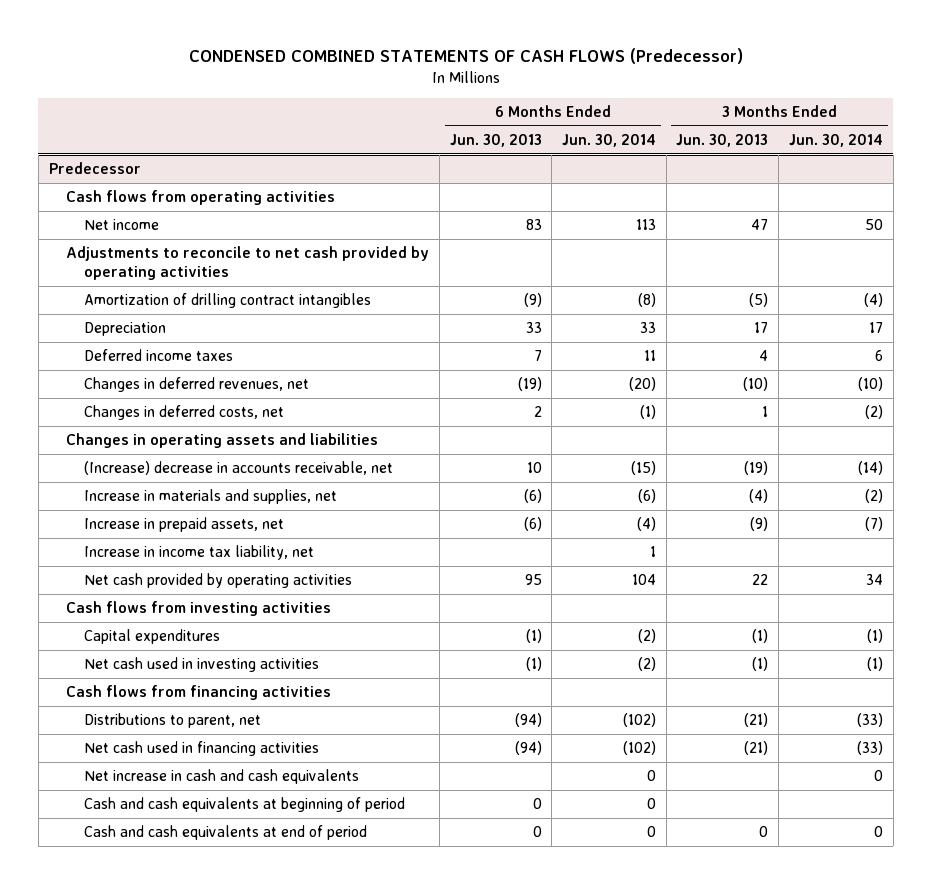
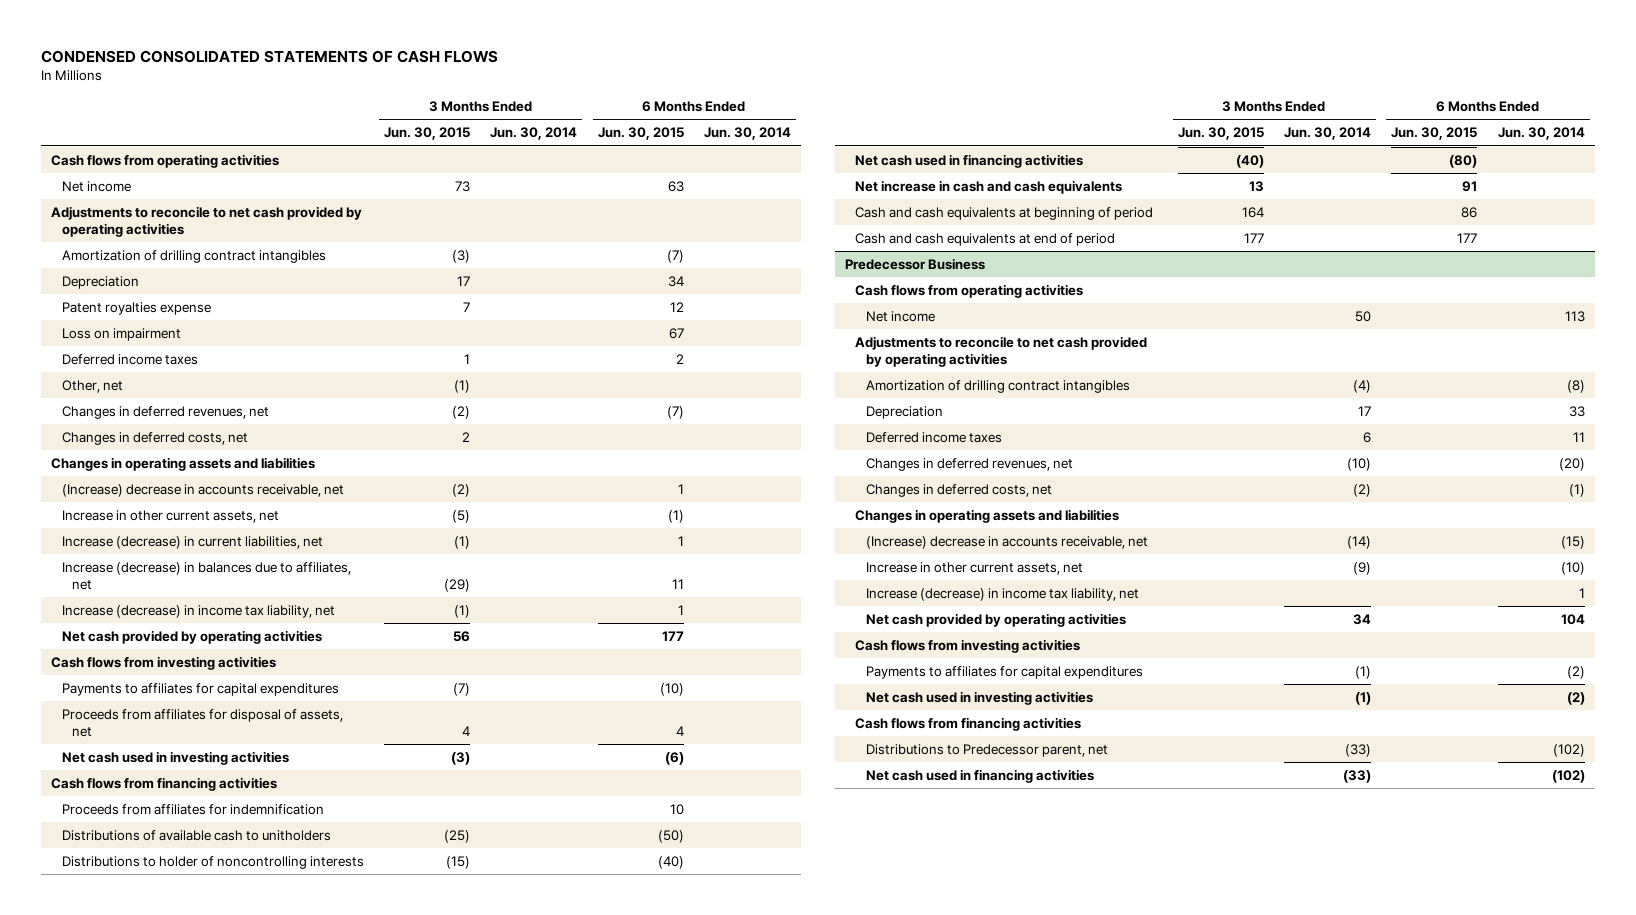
- CONDENSED COMBINED STATEMENTS OF CASH FLOWS (Predecessor)
+ CONDENSED CONSOLIDATED STATEMENTS OF CASH FLOWS
- | 6 Months Ended Jun. 30, 2013 | 6 Months Ended Jun. 30, 2014 | 3 Months Ended Jun. 30, 2013 | 3 Months Ended Jun. 30, 2014
+ | 3 Months Ended Jun. 30, 2015 | 3 Months Ended Jun. 30, 2014 | 6 Months Ended Jun. 30, 2015 | 6 Months Ended Jun. 30, 2014
- Predecessor
+ Cash flows from operating activities
+ Net income | 73 | | 63 |
+ Adjustments to reconcile to net cash provided by operating activities
+ Amortization of drilling contract intangibles | (3) | | (7) |
+ Depreciation | 17 | | 34 |
+ Patent royalties expense | 7 | | 12 |
+ Loss on impairment | | | 67 |
+ Deferred income taxes | 1 | | 2 |
+ Other, net | (1) | | |
+ Changes in deferred revenues, net | (2) | | (7) |
+ Changes in deferred costs, net | 2 | | |
+ Changes in operating assets and liabilities
+ (Increase) decrease in accounts receivable, net | (2) | | 1 |
+ Increase in other current assets, net | (5) | | (1) |
+ Increase (decrease) in current liabilities, net | (1) | | 1 |
+ Increase (decrease) in balances due to affiliates, net | (29) | | 11 |
+ Increase (decrease) in income tax liability, net | (1) | | 1 |
+ Net cash provided by operating activities | 56 | | 177 |
+ Cash flows from investing activities
+ Payments to affiliates for capital expenditures | (7) | | (10) |
+ Proceeds from affiliates for disposal of assets, net | 4 | | 4 |
+ Net cash used in investing activities | (3) | | (6) |
+ Cash flows from financing activities
+ Proceeds from affiliates for indemnification | | | 10 |
+ Distributions of available cash to unitholders | (25) | | (50) |
+ Distributions to holder of noncontrolling interests | (15) | | (40) |
+ Net cash used in financing activities | (40) | | (80) |
+ Net increase in cash and cash equivalents | 13 | | 91 |
+ Cash and cash equivalents at beginning of period | 164 | | 86 |
+ Cash and cash equivalents at end of period | 177 | | 177 |
+ Predecessor Business
- Increase in materials and supplies, net | (6) | (6) | (4) | (2)
- Increase in prepaid assets, net | (6) | (4) | (9) | (7)
- Increase in income tax liability, net | | 1 | |
+ Increase in other current assets, net | | (9) | | (10)
+ Increase (decrease) in income tax liability, net | | | | 1
- Capital expenditures | (1) | (2) | (1) | (1)
+ Payments to affiliates for capital expenditures | | (1) | | (2)
- Distributions to parent, net | (94) | (102) | (21) | (33)
+ Distributions to Predecessor parent, net | | (33) | | (102)
- Net increase in cash and cash equivalents | | 0 | | 0
- Cash and cash equivalents at beginning of period | 0 | 0 | |
- Cash and cash equivalents at end of period | 0 | 0 | 0 | 0

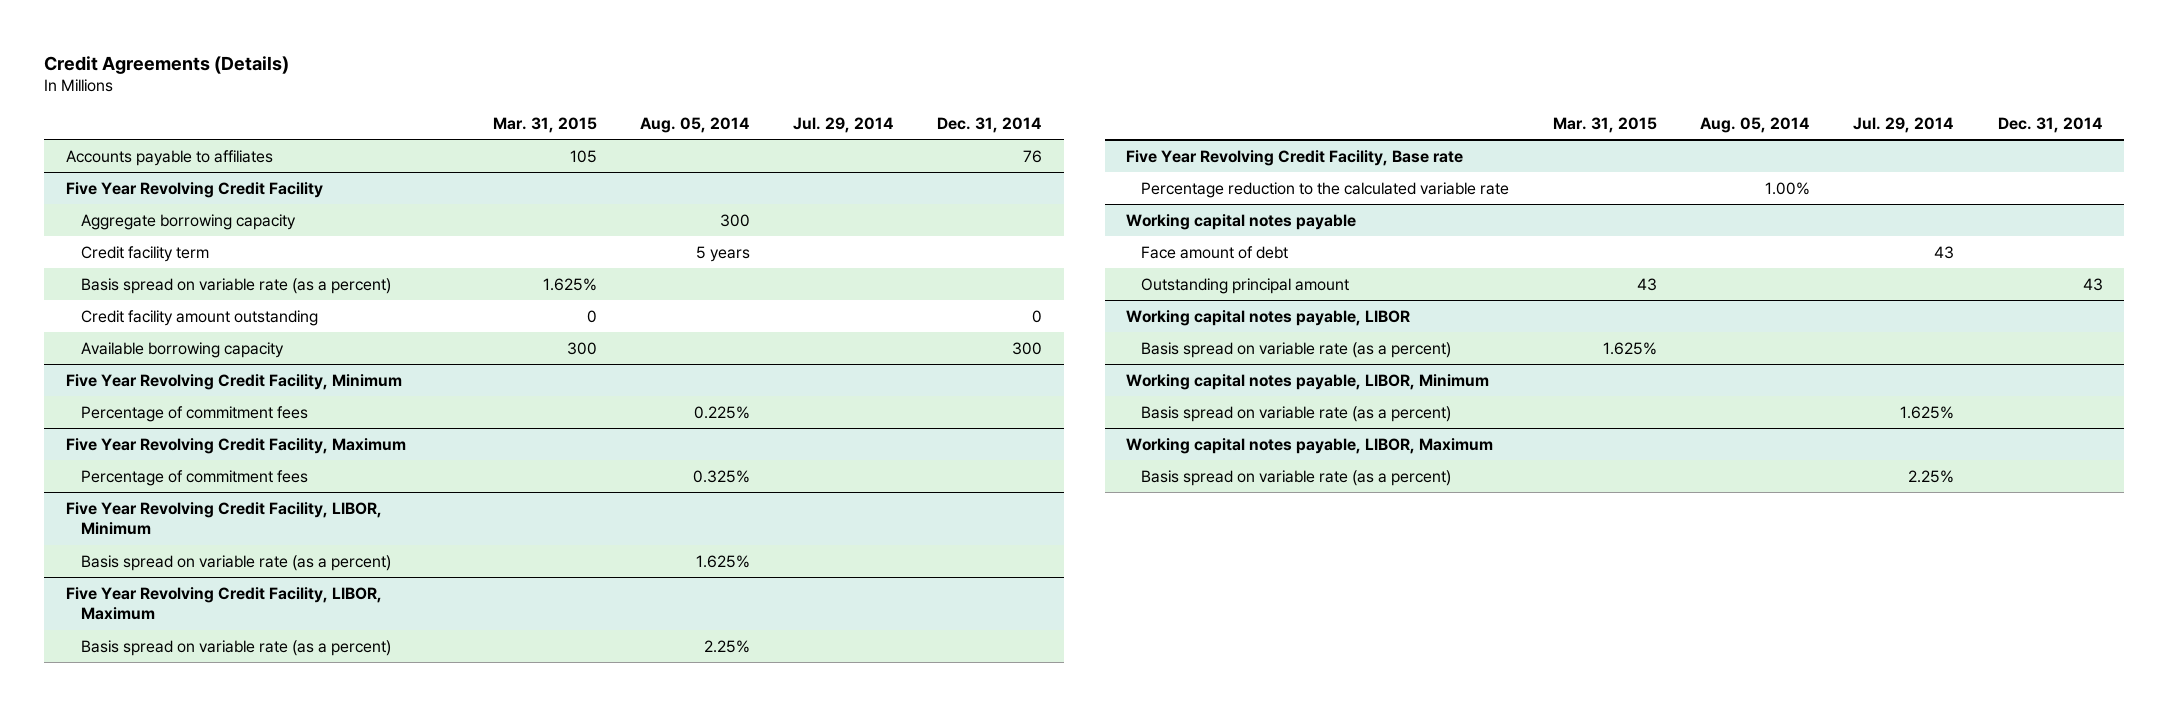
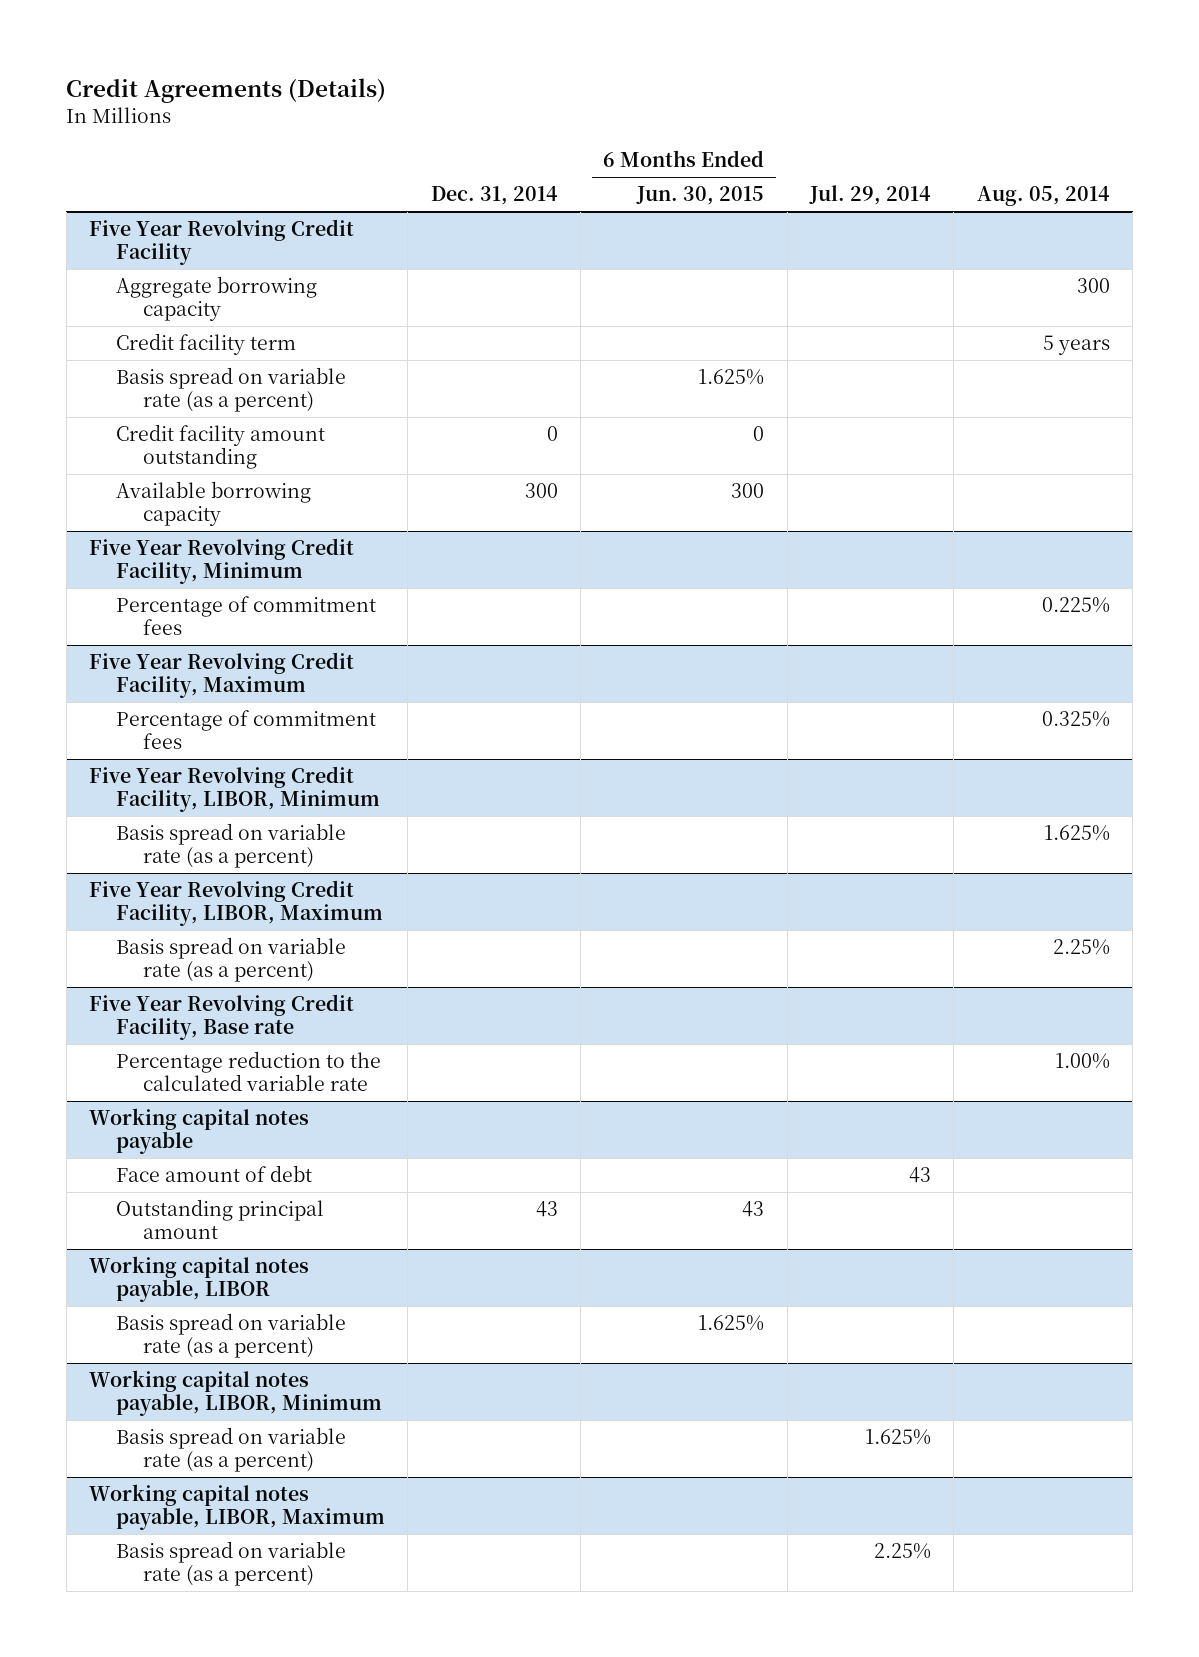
- | Mar. 31, 2015 | Aug. 05, 2014 | Jul. 29, 2014 | Dec. 31, 2014
+ | Dec. 31, 2014 | 6 Months Ended Jun. 30, 2015 | Jul. 29, 2014 | Aug. 05, 2014
- Accounts payable to affiliates | 105 | | | 76

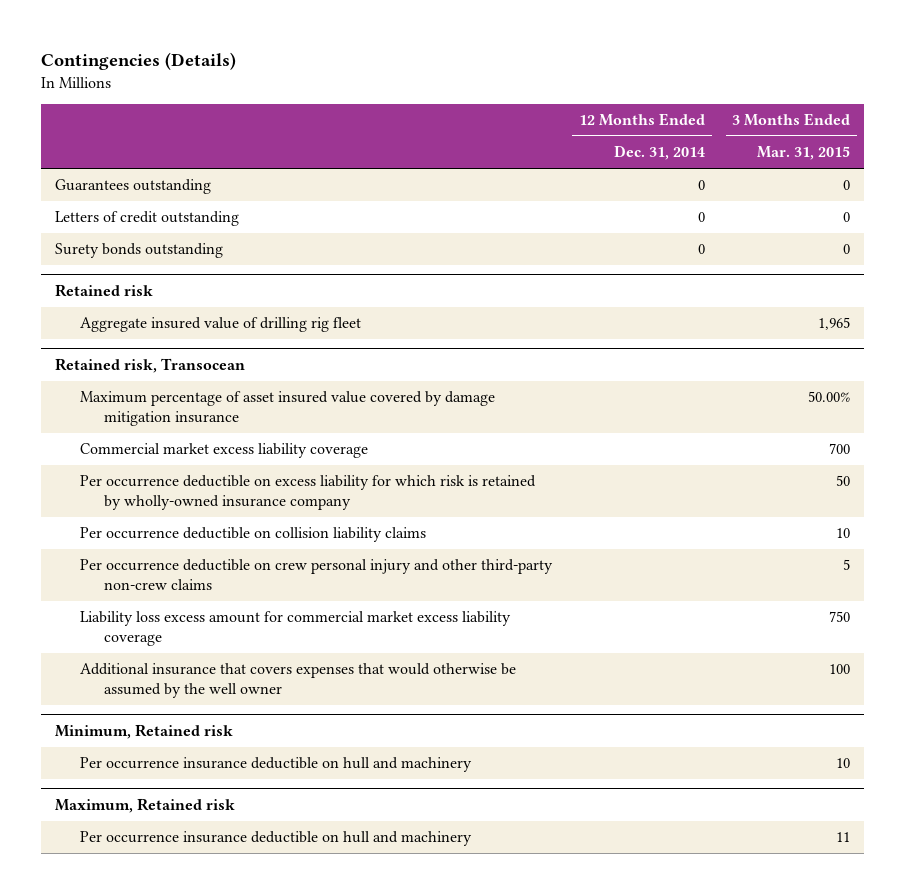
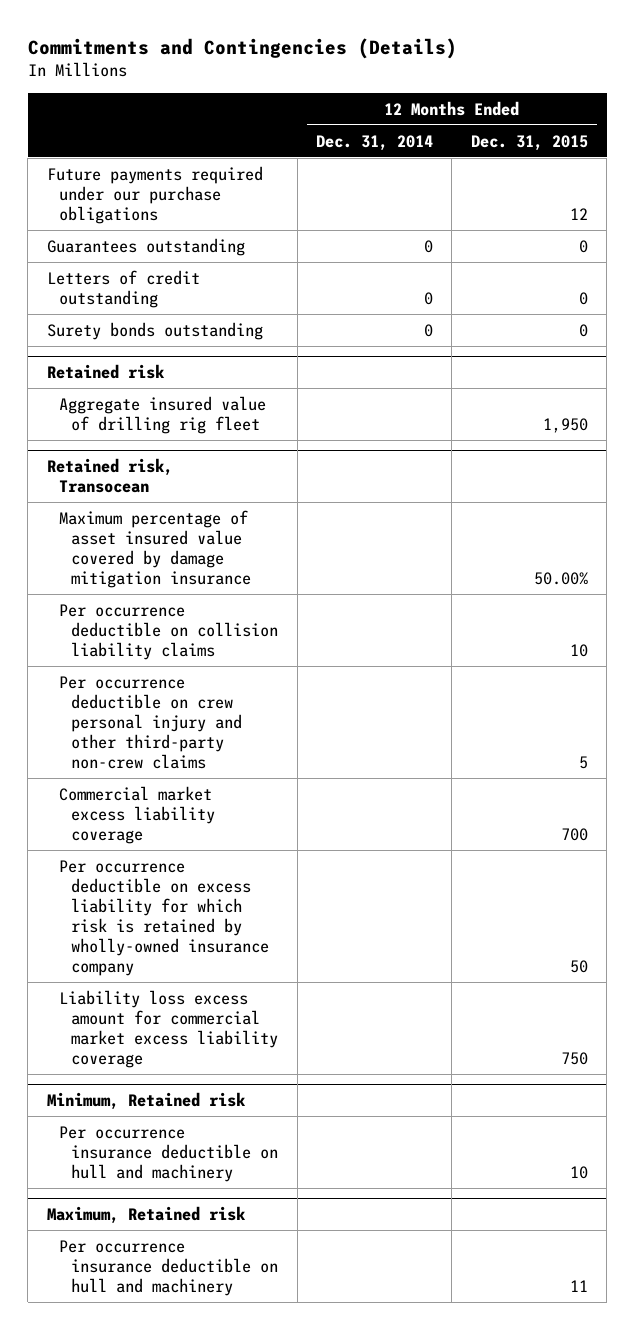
- Contingencies (Details)
+ Commitments and Contingencies (Details)
- | 12 Months Ended Dec. 31, 2014 | 3 Months Ended Mar. 31, 2015
+ | 12 Months Ended Dec. 31, 2014 | 12 Months Ended Dec. 31, 2015
+ Future payments required under our purchase obligations | | 12
@ Retained risk, Transocean
moved down: Commercial market excess liability coverage | | 700
moved down: Per occurrence deductible on excess liability for which risk is retained by wholly-owned insurance company | | 50
- Additional insurance that covers expenses that would otherwise be assumed by the well owner | | 100

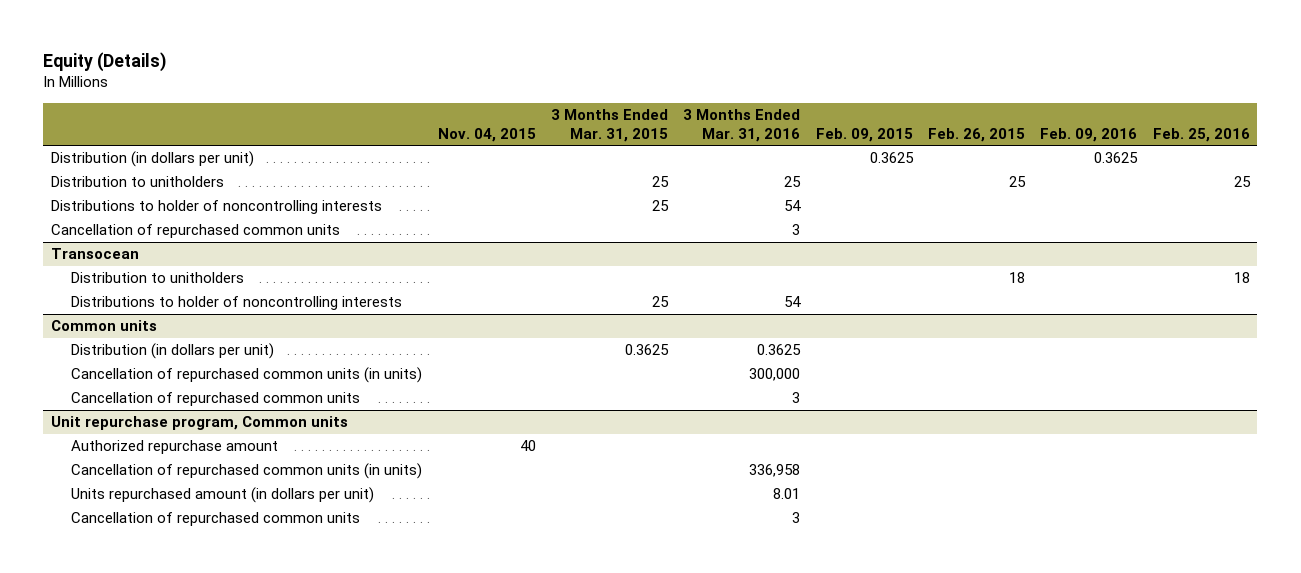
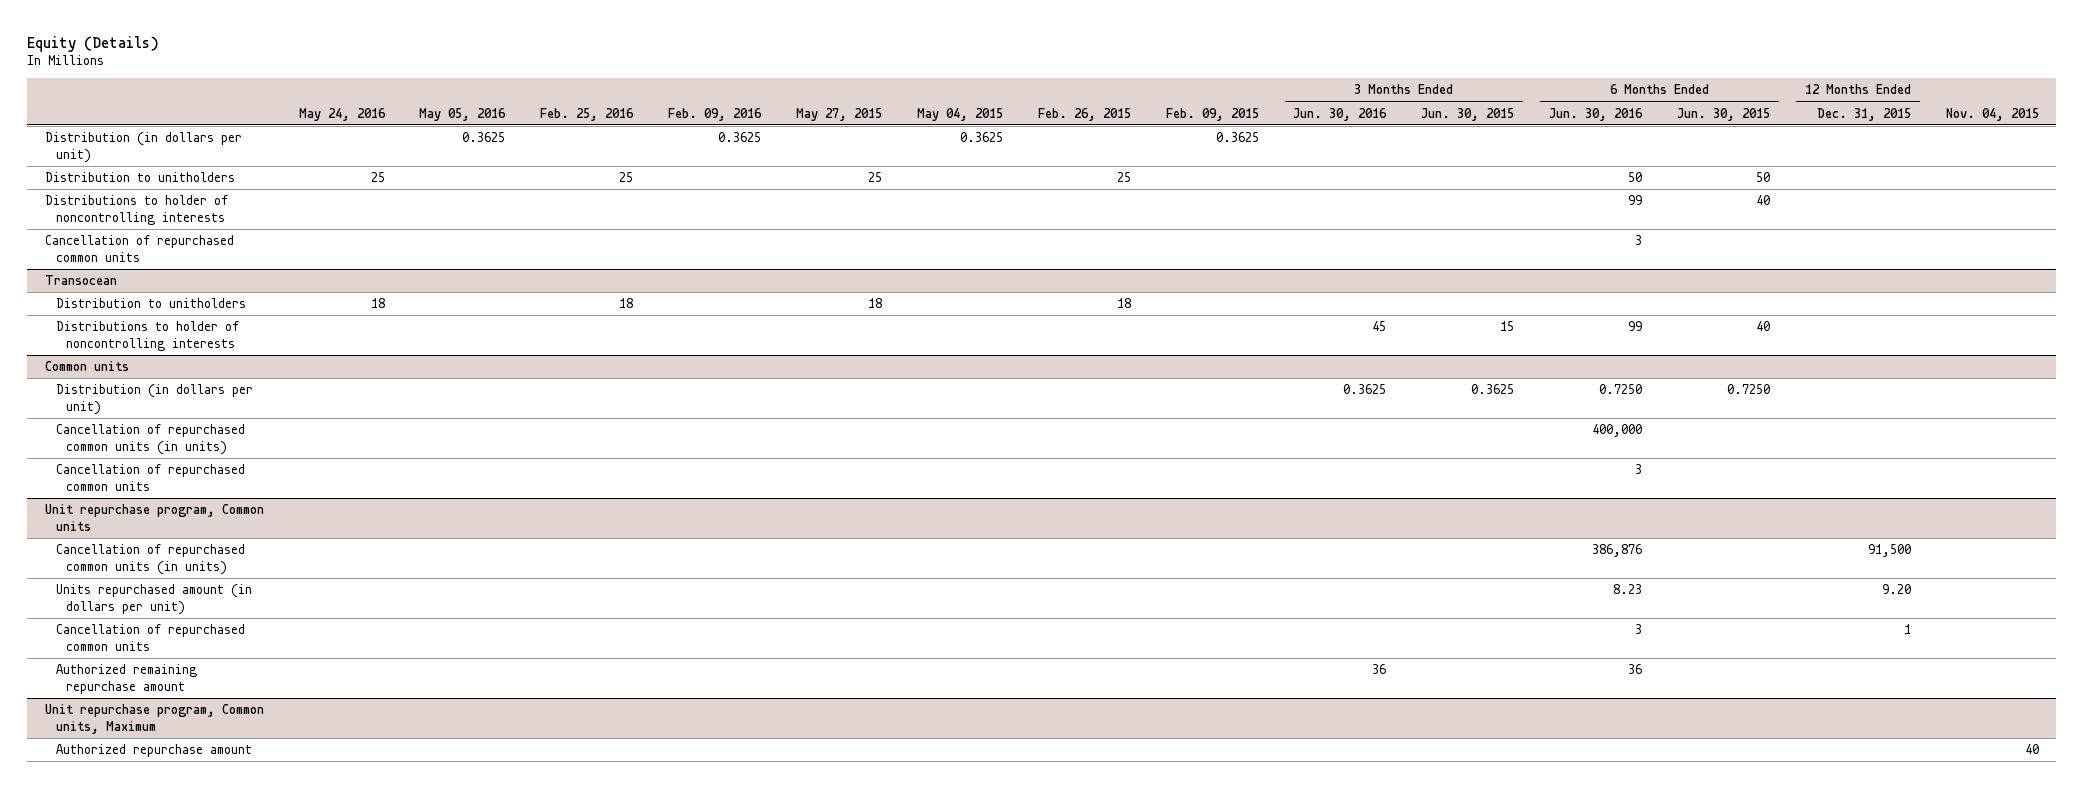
- | Nov. 04, 2015 | 3 Months Ended Mar. 31, 2015 | 3 Months Ended Mar. 31, 2016 | Feb. 09, 2015 | Feb. 26, 2015 | Feb. 09, 2016 | Feb. 25, 2016
+ | May 24, 2016 | May 05, 2016 | Feb. 25, 2016 | Feb. 09, 2016 | May 27, 2015 | May 04, 2015 | Feb. 26, 2015 | Feb. 09, 2015 | 3 Months Ended Jun. 30, 2016 | 3 Months Ended Jun. 30, 2015 | 6 Months Ended Jun. 30, 2016 | 6 Months Ended Jun. 30, 2015 | 12 Months Ended Dec. 31, 2015 | Nov. 04, 2015
@ Unit repurchase program, Common units
- Authorized repurchase amount | 40 | | | | | |
+ Authorized remaining repurchase amount | | | | | | | | | 36 | | 36 | | |
+ Unit repurchase program, Common units, Maximum
+ Authorized repurchase amount | | | | | | | | | | | | | | 40

